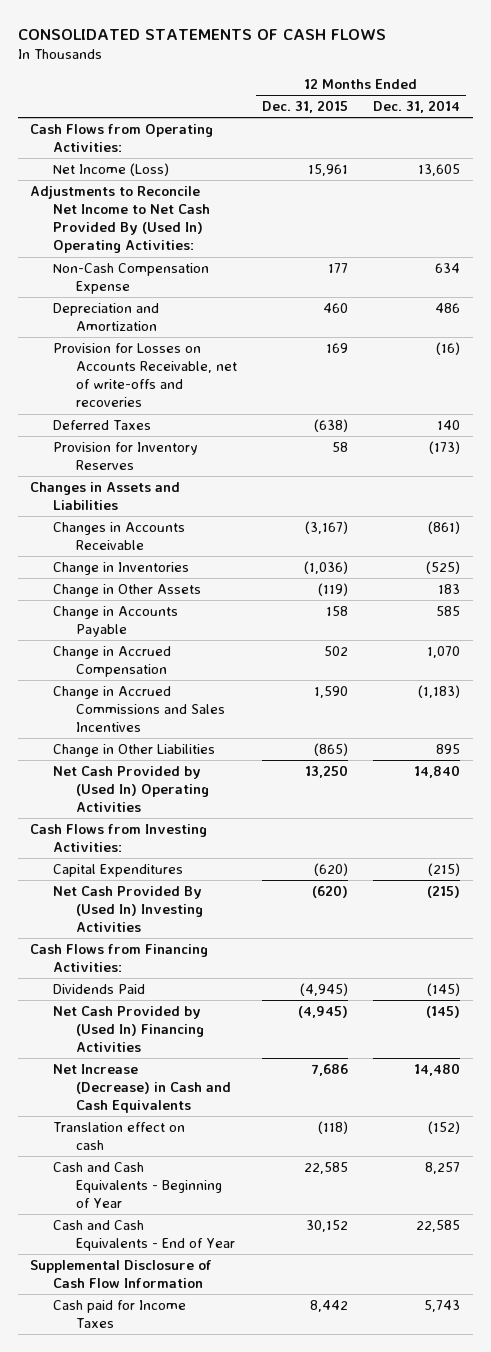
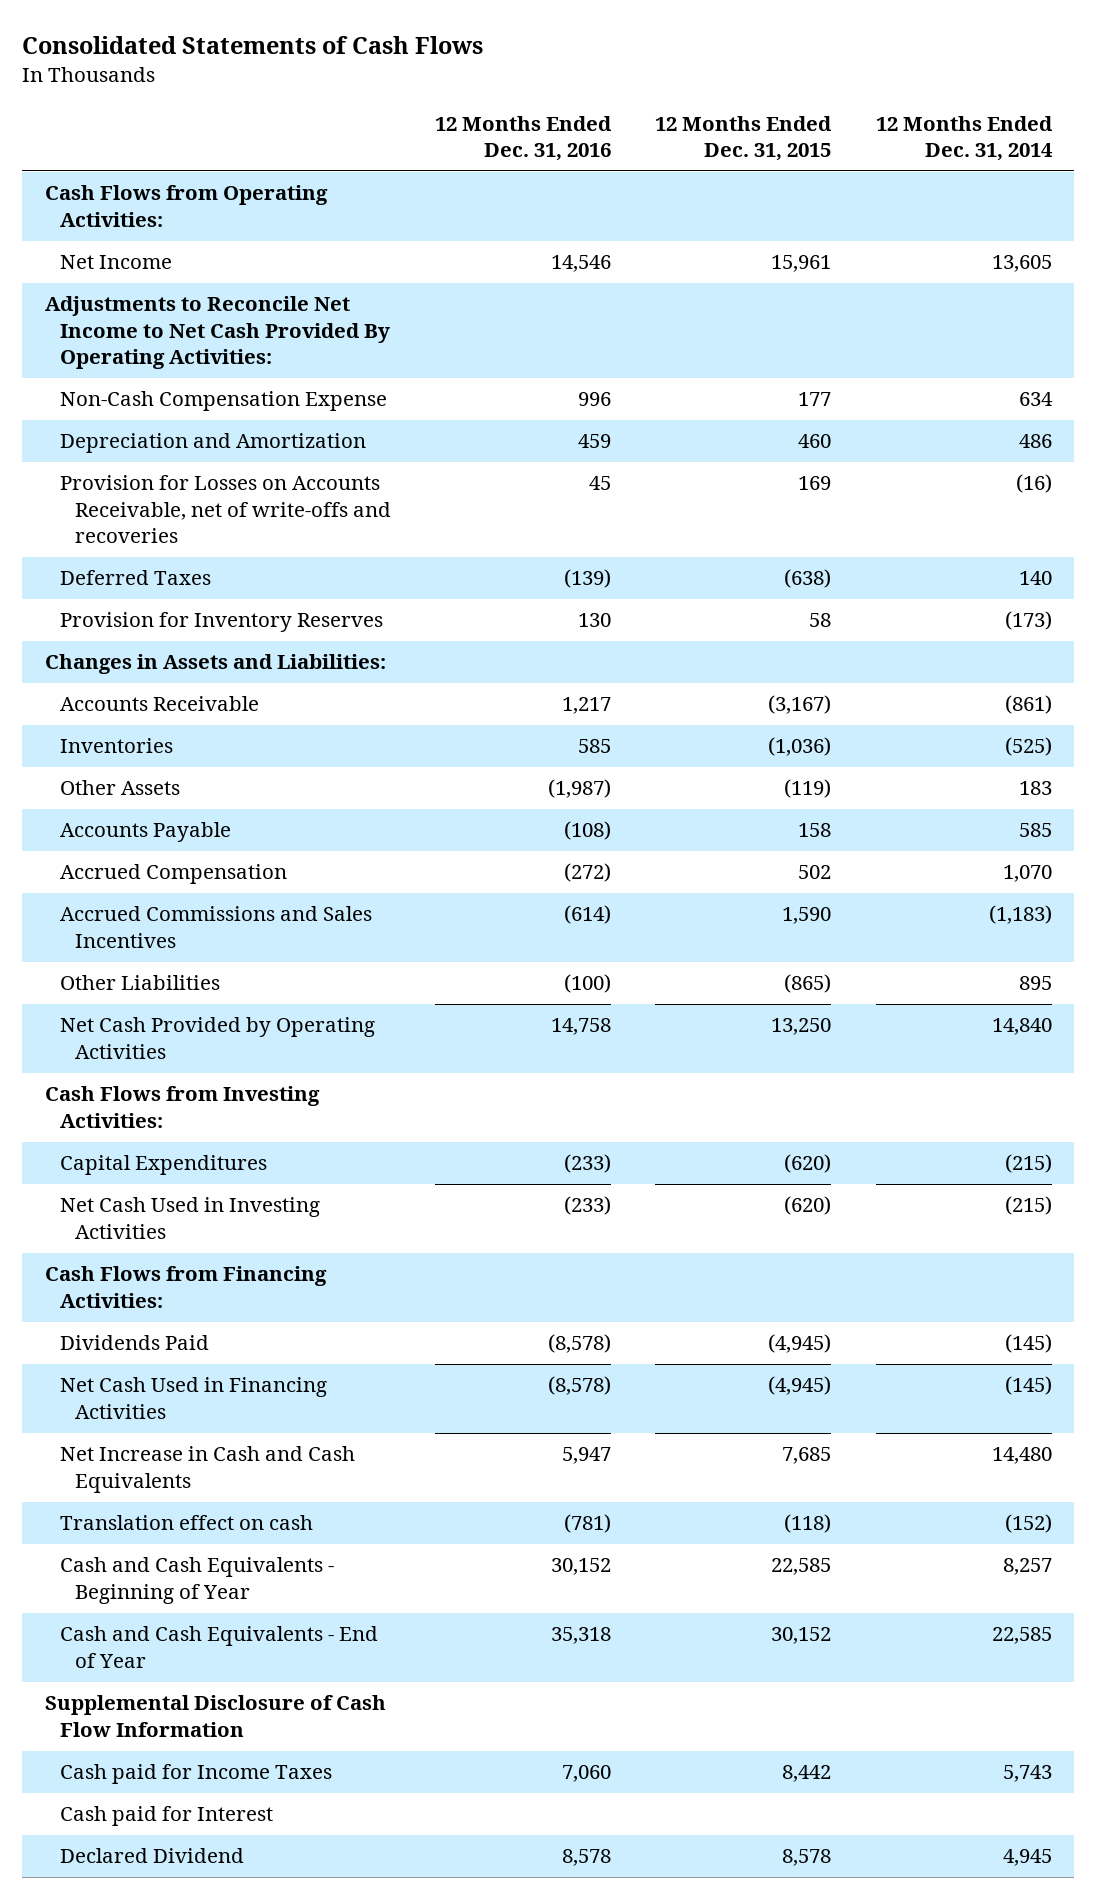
- CONSOLIDATED STATEMENTS OF CASH FLOWS
+ Consolidated Statements of Cash Flows
- | 12 Months Ended Dec. 31, 2015 | 12 Months Ended Dec. 31, 2014
+ | 12 Months Ended Dec. 31, 2016 | 12 Months Ended Dec. 31, 2015 | 12 Months Ended Dec. 31, 2014
- Net Income (Loss) | 15,961 | 13,605
- Adjustments to Reconcile Net Income to Net Cash Provided By (Used In) Operating Activities:
+ Net Income | 14,546 | 15,961 | 13,605
+ Adjustments to Reconcile Net Income to Net Cash Provided By Operating Activities:
- Changes in Assets and Liabilities
- Changes in Accounts Receivable | (3,167) | (861)
- Change in Inventories | (1,036) | (525)
- Change in Other Assets | (119) | 183
- Change in Accounts Payable | 158 | 585
- Change in Accrued Compensation | 502 | 1,070
- Change in Accrued Commissions and Sales Incentives | 1,590 | (1,183)
- Change in Other Liabilities | (865) | 895
- Net Cash Provided by (Used In) Operating Activities | 13,250 | 14,840
+ Changes in Assets and Liabilities:
+ Accounts Receivable | 1,217 | (3,167) | (861)
+ Inventories | 585 | (1,036) | (525)
+ Other Assets | (1,987) | (119) | 183
+ Accounts Payable | (108) | 158 | 585
+ Accrued Compensation | (272) | 502 | 1,070
+ Accrued Commissions and Sales Incentives | (614) | 1,590 | (1,183)
+ Other Liabilities | (100) | (865) | 895
+ Net Cash Provided by Operating Activities | 14,758 | 13,250 | 14,840
- Net Cash Provided By (Used In) Investing Activities | (620) | (215)
+ Net Cash Used in Investing Activities | (233) | (620) | (215)
- Net Cash Provided by (Used In) Financing Activities | (4,945) | (145)
- Net Increase (Decrease) in Cash and Cash Equivalents | 7,686 | 14,480
+ Net Cash Used in Financing Activities | (8,578) | (4,945) | (145)
+ Net Increase in Cash and Cash Equivalents | 5,947 | 7,685 | 14,480
+ Cash paid for Interest
+ Declared Dividend | 8,578 | 8,578 | 4,945

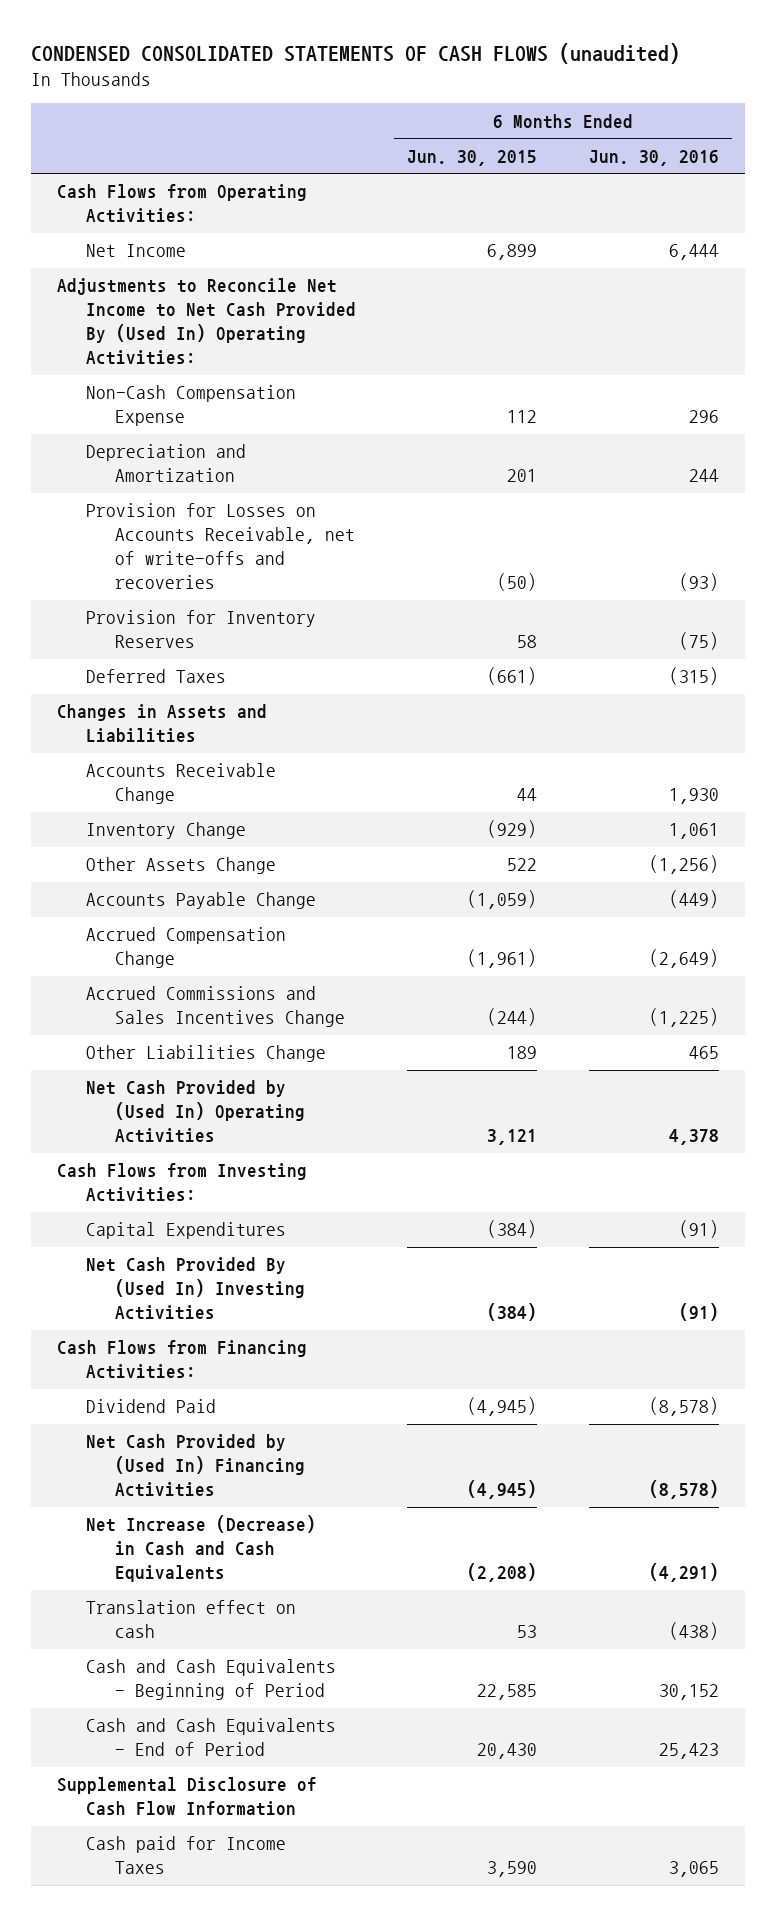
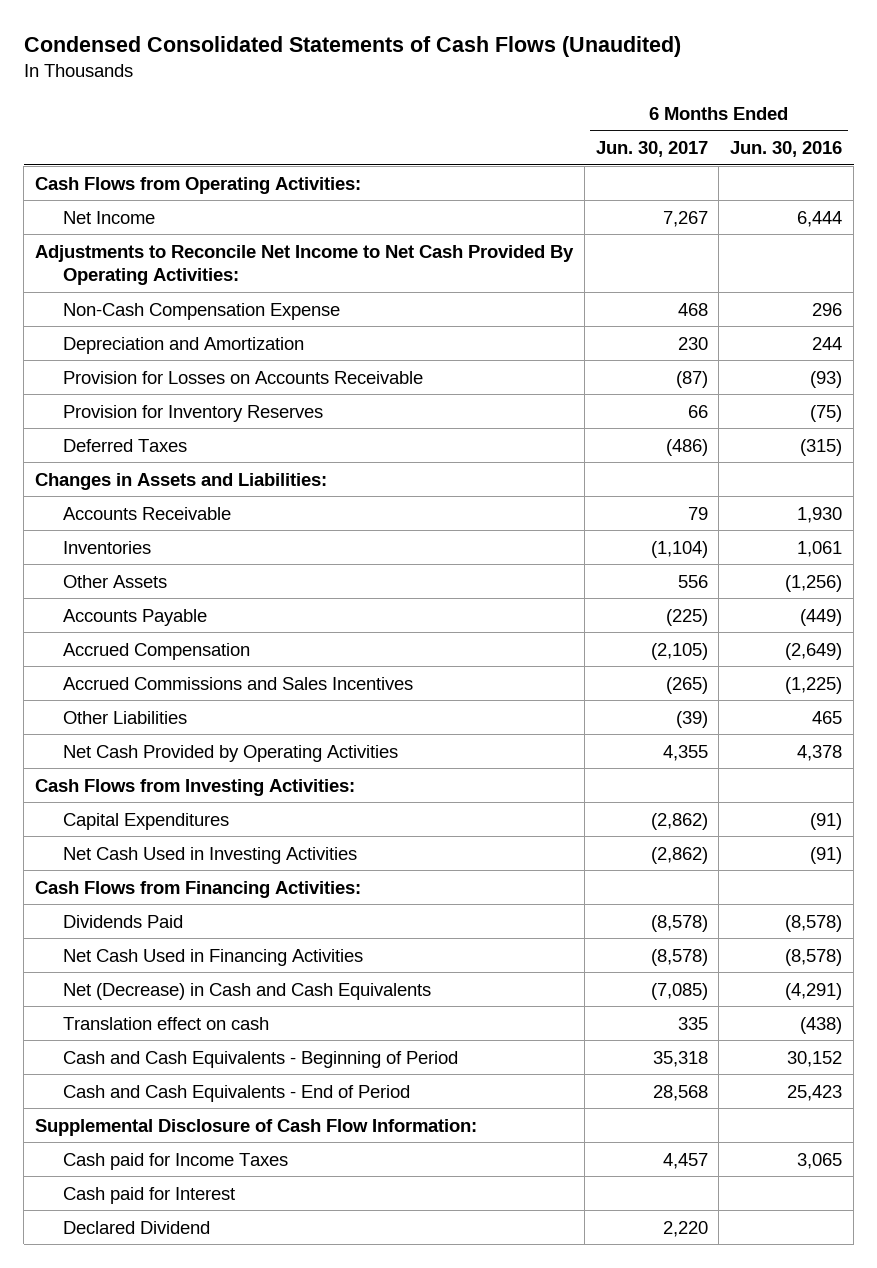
- CONDENSED CONSOLIDATED STATEMENTS OF CASH FLOWS (unaudited)
+ Condensed Consolidated Statements of Cash Flows (Unaudited)
- | 6 Months Ended Jun. 30, 2015 | 6 Months Ended Jun. 30, 2016
+ | 6 Months Ended Jun. 30, 2017 | 6 Months Ended Jun. 30, 2016
- Adjustments to Reconcile Net Income to Net Cash Provided By (Used In) Operating Activities:
+ Adjustments to Reconcile Net Income to Net Cash Provided By Operating Activities:
- Provision for Losses on Accounts Receivable, net of write-offs and recoveries | (50) | (93)
+ Provision for Losses on Accounts Receivable | (87) | (93)
- Changes in Assets and Liabilities
- Accounts Receivable Change | 44 | 1,930
- Inventory Change | (929) | 1,061
- Other Assets Change | 522 | (1,256)
- Accounts Payable Change | (1,059) | (449)
- Accrued Compensation Change | (1,961) | (2,649)
- Accrued Commissions and Sales Incentives Change | (244) | (1,225)
- Other Liabilities Change | 189 | 465
- Net Cash Provided by (Used In) Operating Activities | 3,121 | 4,378
+ Changes in Assets and Liabilities:
+ Accounts Receivable | 79 | 1,930
+ Inventories | (1,104) | 1,061
+ Other Assets | 556 | (1,256)
+ Accounts Payable | (225) | (449)
+ Accrued Compensation | (2,105) | (2,649)
+ Accrued Commissions and Sales Incentives | (265) | (1,225)
+ Other Liabilities | (39) | 465
+ Net Cash Provided by Operating Activities | 4,355 | 4,378
- Net Cash Provided By (Used In) Investing Activities | (384) | (91)
+ Net Cash Used in Investing Activities | (2,862) | (91)
- Dividend Paid | (4,945) | (8,578)
- Net Cash Provided by (Used In) Financing Activities | (4,945) | (8,578)
- Net Increase (Decrease) in Cash and Cash Equivalents | (2,208) | (4,291)
+ Dividends Paid | (8,578) | (8,578)
+ Net Cash Used in Financing Activities | (8,578) | (8,578)
+ Net (Decrease) in Cash and Cash Equivalents | (7,085) | (4,291)
- Supplemental Disclosure of Cash Flow Information
+ Supplemental Disclosure of Cash Flow Information:
+ Cash paid for Interest
+ Declared Dividend | 2,220 |

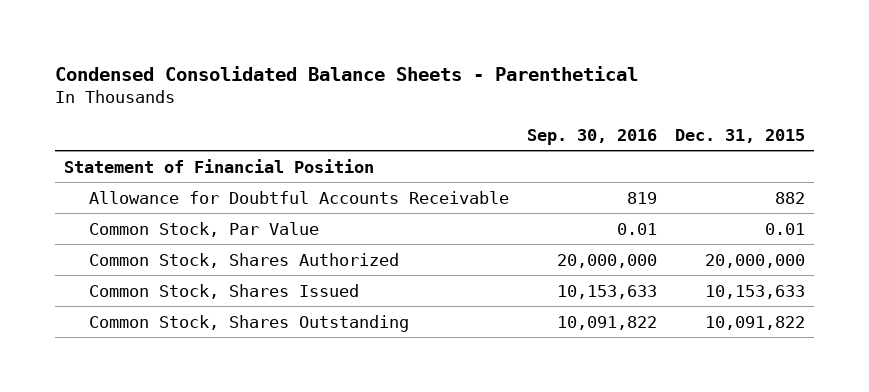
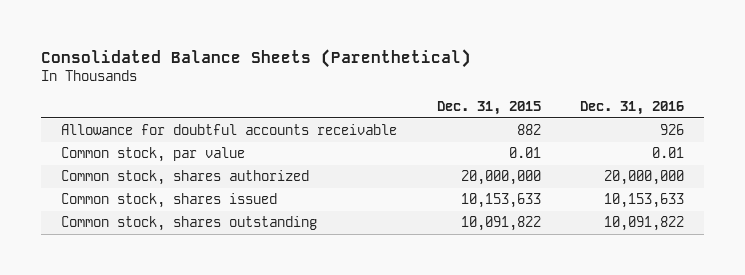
- Condensed Consolidated Balance Sheets - Parenthetical
+ Consolidated Balance Sheets (Parenthetical)
- | Sep. 30, 2016 | Dec. 31, 2015
+ | Dec. 31, 2015 | Dec. 31, 2016
- Statement of Financial Position
- Allowance for Doubtful Accounts Receivable | 819 | 882
- Common Stock, Par Value | 0.01 | 0.01
- Common Stock, Shares Authorized | 20,000,000 | 20,000,000
- Common Stock, Shares Issued | 10,153,633 | 10,153,633
- Common Stock, Shares Outstanding | 10,091,822 | 10,091,822
+ Allowance for doubtful accounts receivable | 882 | 926
+ Common stock, par value | 0.01 | 0.01
+ Common stock, shares authorized | 20,000,000 | 20,000,000
+ Common stock, shares issued | 10,153,633 | 10,153,633
+ Common stock, shares outstanding | 10,091,822 | 10,091,822

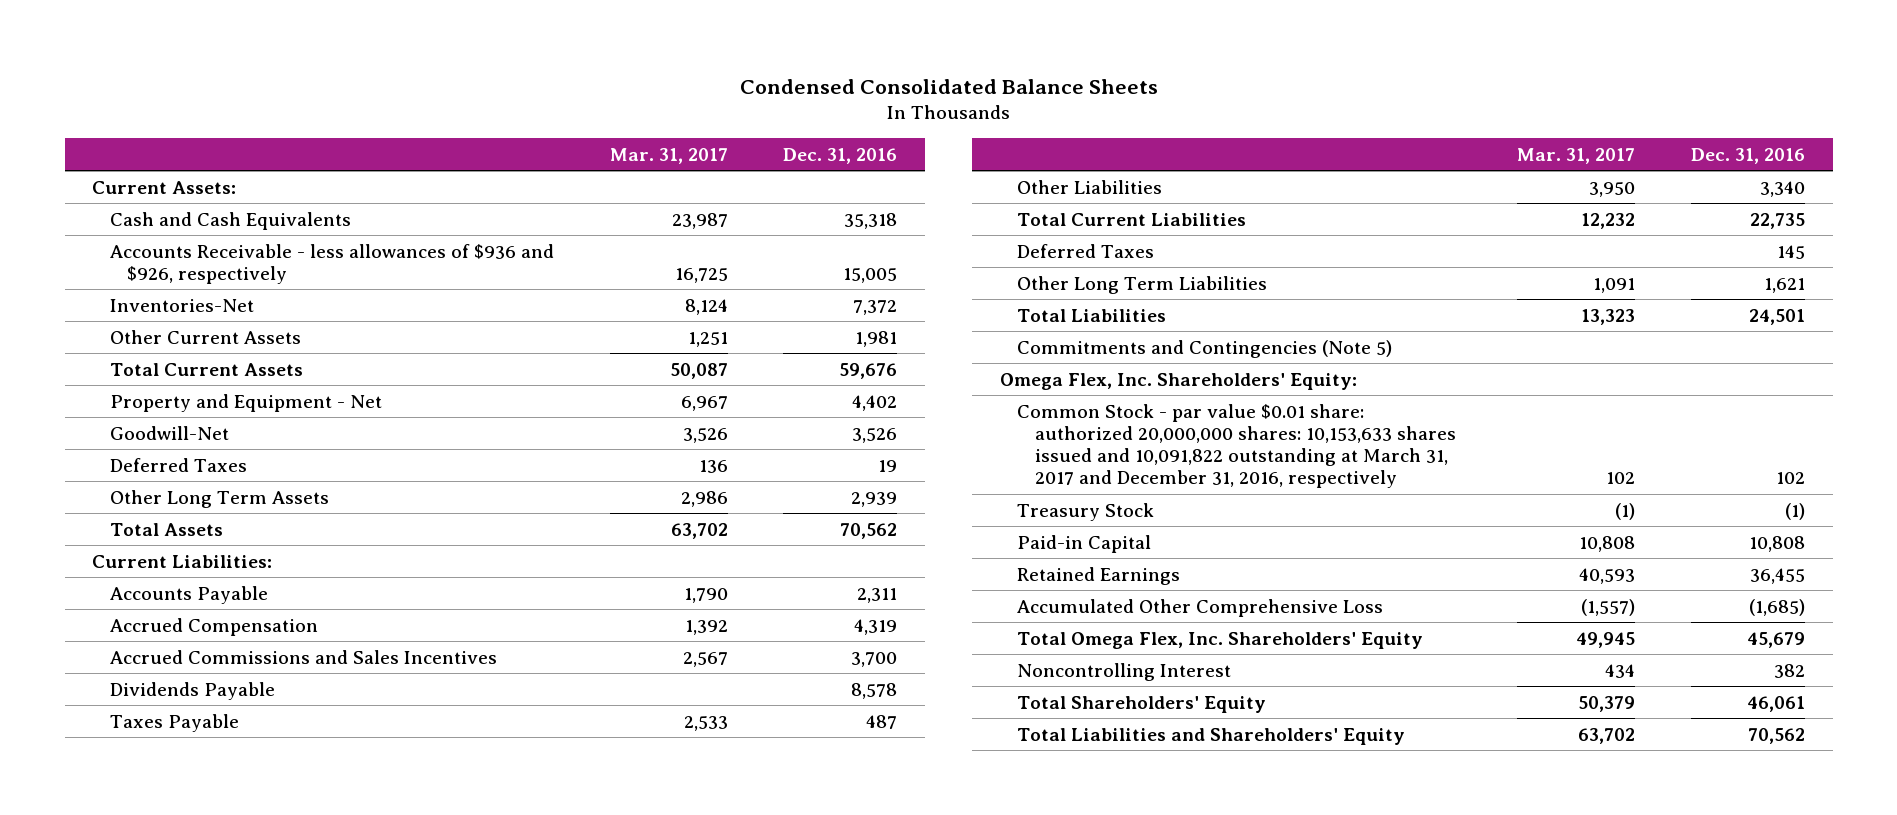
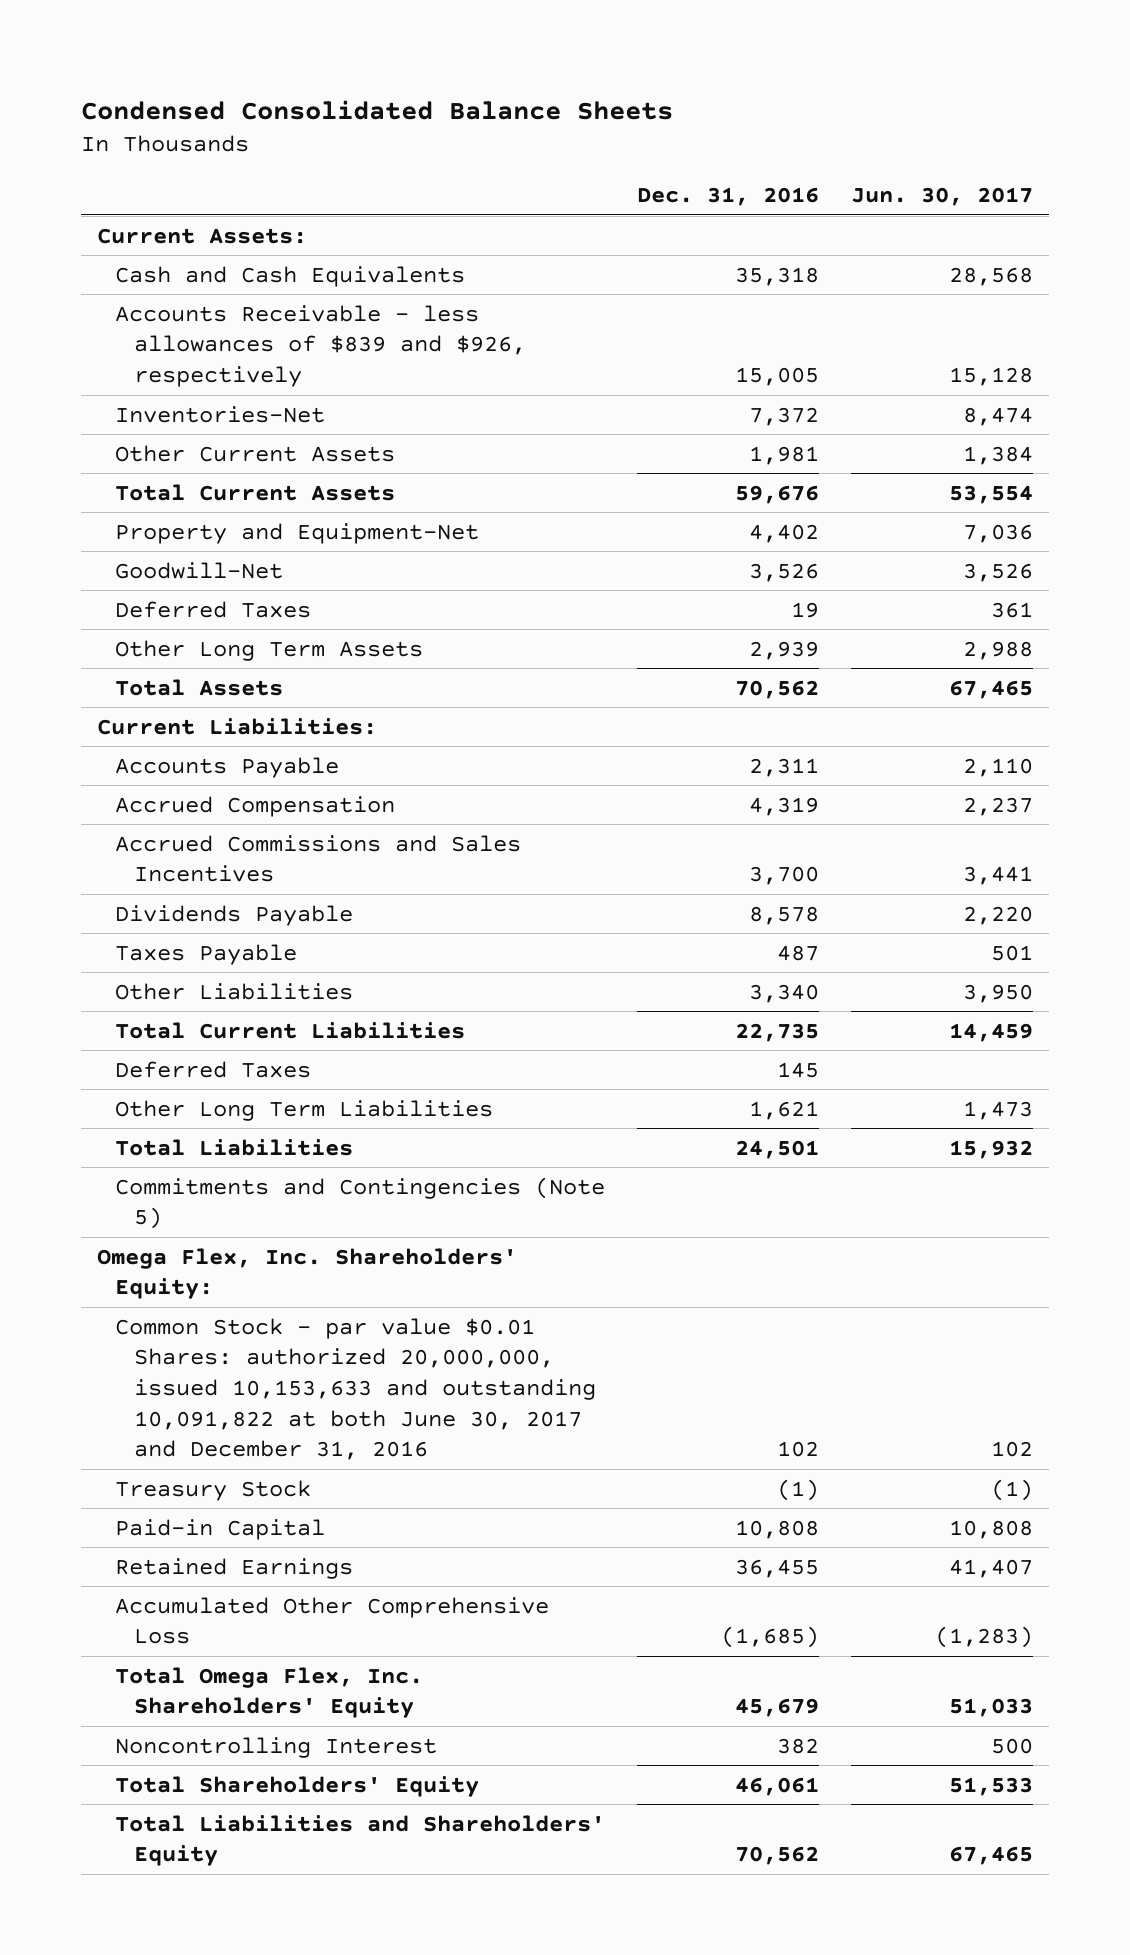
- | Mar. 31, 2017 | Dec. 31, 2016
+ | Dec. 31, 2016 | Jun. 30, 2017
- Accounts Receivable - less allowances of $936 and $926, respectively | 16,725 | 15,005
+ Accounts Receivable - less allowances of $839 and $926, respectively | 15,005 | 15,128
- Property and Equipment - Net | 6,967 | 4,402
+ Property and Equipment-Net | 4,402 | 7,036
- Common Stock - par value $0.01 share: authorized 20,000,000 shares: 10,153,633 shares issued and 10,091,822 outstanding at March 31, 2017 and December 31, 2016, respectively | 102 | 102
+ Common Stock - par value $0.01 Shares: authorized 20,000,000, issued 10,153,633 and outstanding 10,091,822 at both June 30, 2017 and December 31, 2016 | 102 | 102

